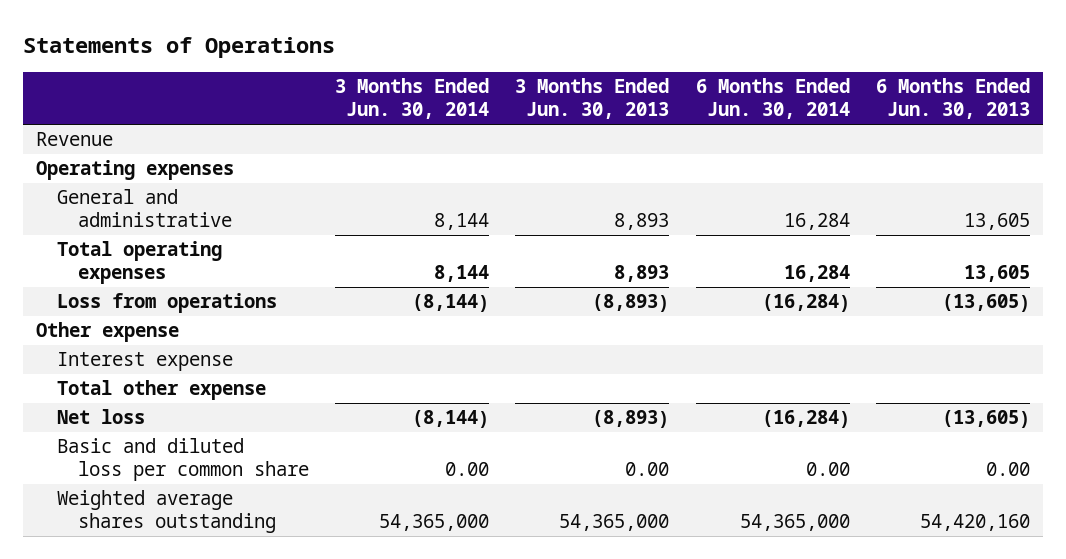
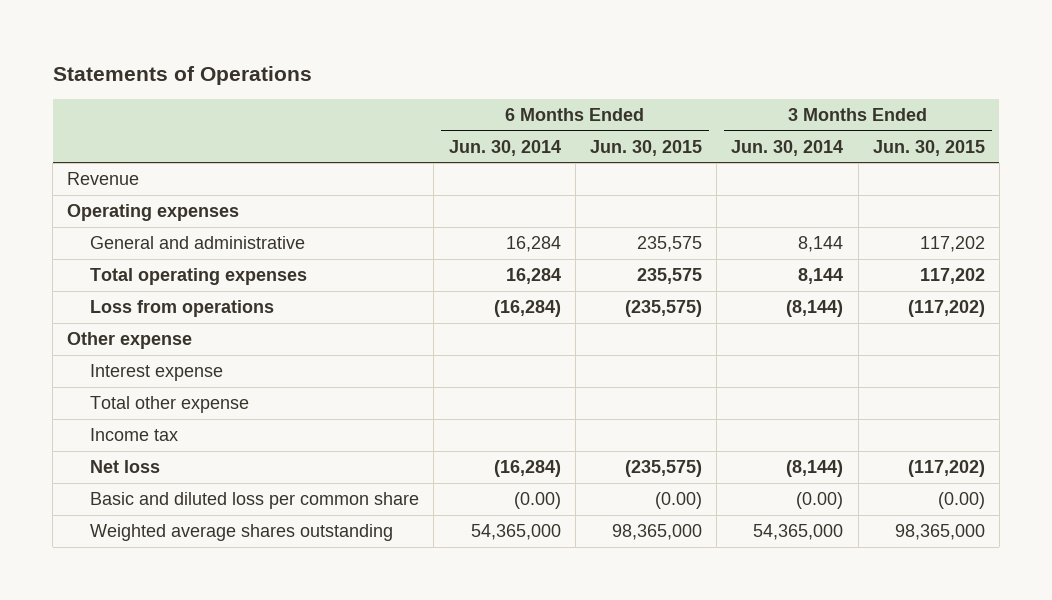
- | 3 Months Ended Jun. 30, 2014 | 3 Months Ended Jun. 30, 2013 | 6 Months Ended Jun. 30, 2014 | 6 Months Ended Jun. 30, 2013
+ | 6 Months Ended Jun. 30, 2014 | 6 Months Ended Jun. 30, 2015 | 3 Months Ended Jun. 30, 2014 | 3 Months Ended Jun. 30, 2015
+ Income tax
- Basic and diluted loss per common share | 0.00 | 0.00 | 0.00 | 0.00
+ Basic and diluted loss per common share | (0.00) | (0.00) | (0.00) | (0.00)

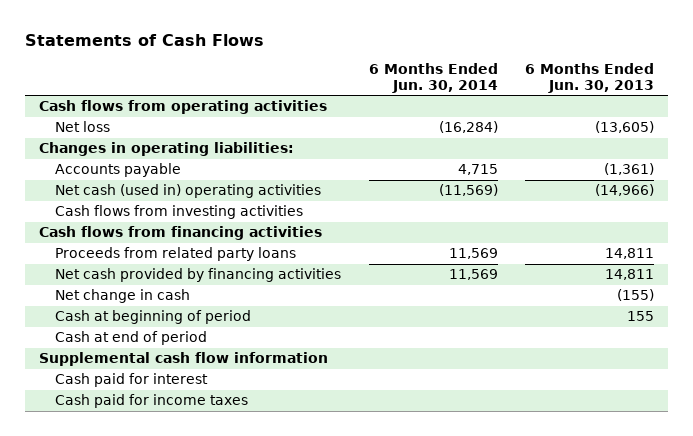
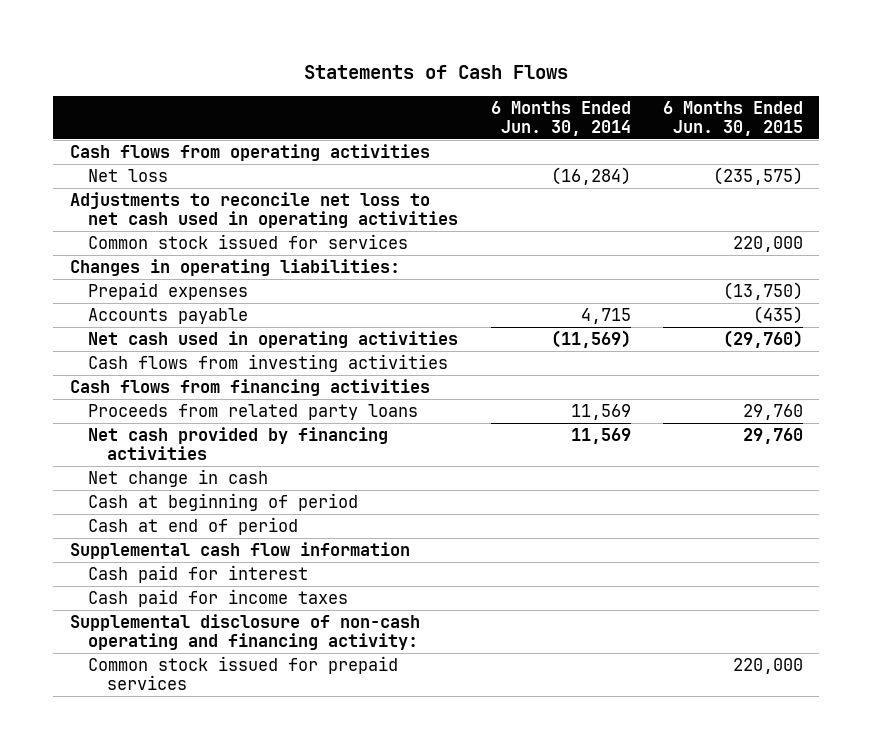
- | 6 Months Ended Jun. 30, 2014 | 6 Months Ended Jun. 30, 2013
+ | 6 Months Ended Jun. 30, 2014 | 6 Months Ended Jun. 30, 2015
+ Adjustments to reconcile net loss to net cash used in operating activities
+ Common stock issued for services | | 220,000
+ Prepaid expenses | | (13,750)
- Net cash (used in) operating activities | (11,569) | (14,966)
+ Net cash used in operating activities | (11,569) | (29,760)
+ Supplemental disclosure of non-cash operating and financing activity:
+ Common stock issued for prepaid services | | 220,000

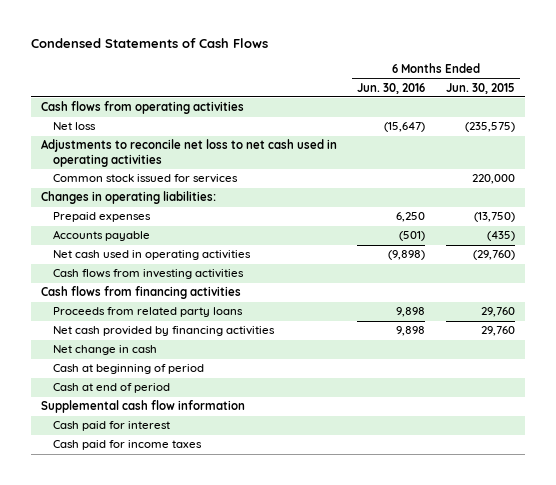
- Statements of Cash Flows
+ Condensed Statements of Cash Flows
- | 6 Months Ended Jun. 30, 2014 | 6 Months Ended Jun. 30, 2015
+ | 6 Months Ended Jun. 30, 2016 | 6 Months Ended Jun. 30, 2015
- Supplemental disclosure of non-cash operating and financing activity:
- Common stock issued for prepaid services | | 220,000

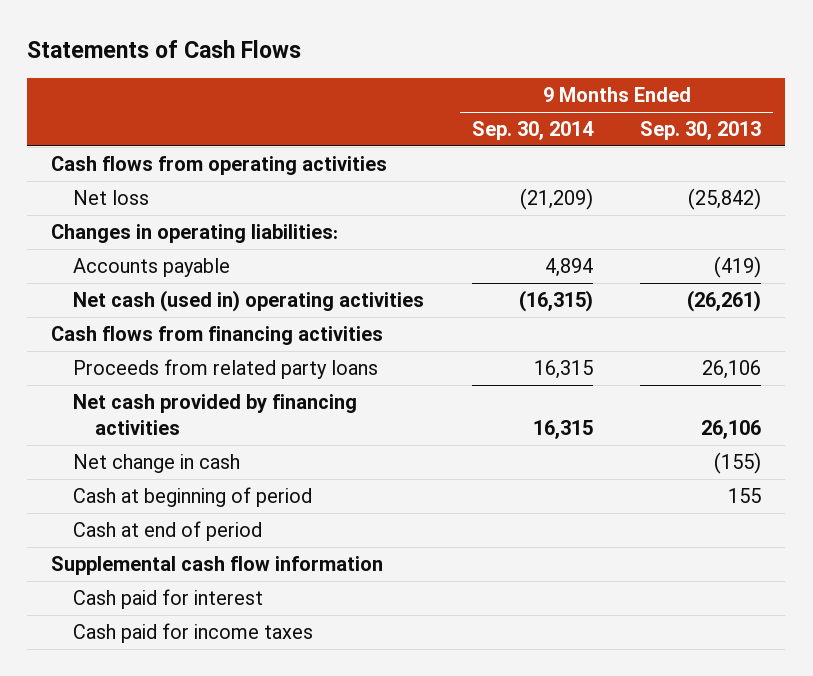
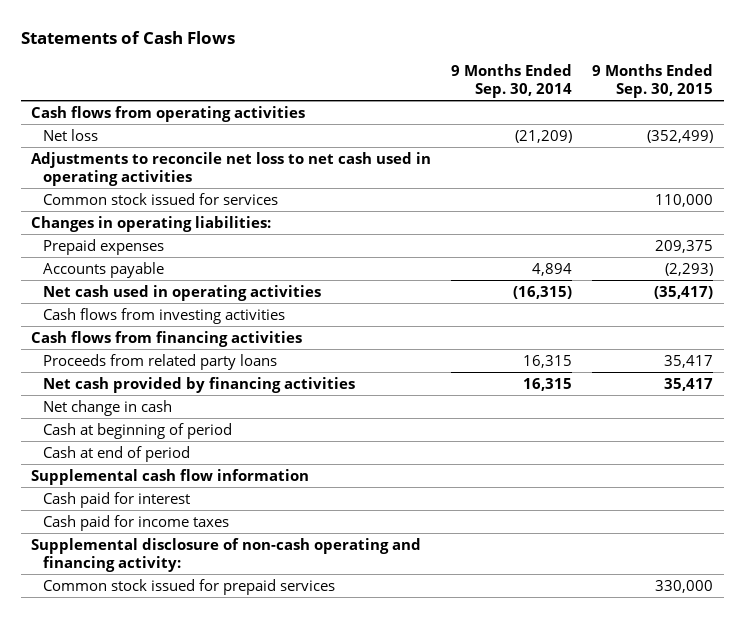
- | 9 Months Ended Sep. 30, 2014 | 9 Months Ended Sep. 30, 2013
+ | 9 Months Ended Sep. 30, 2014 | 9 Months Ended Sep. 30, 2015
+ Adjustments to reconcile net loss to net cash used in operating activities
+ Common stock issued for services | | 110,000
+ Prepaid expenses | | 209,375
- Net cash (used in) operating activities | (16,315) | (26,261)
+ Net cash used in operating activities | (16,315) | (35,417)
+ Cash flows from investing activities
+ Supplemental disclosure of non-cash operating and financing activity:
+ Common stock issued for prepaid services | | 330,000

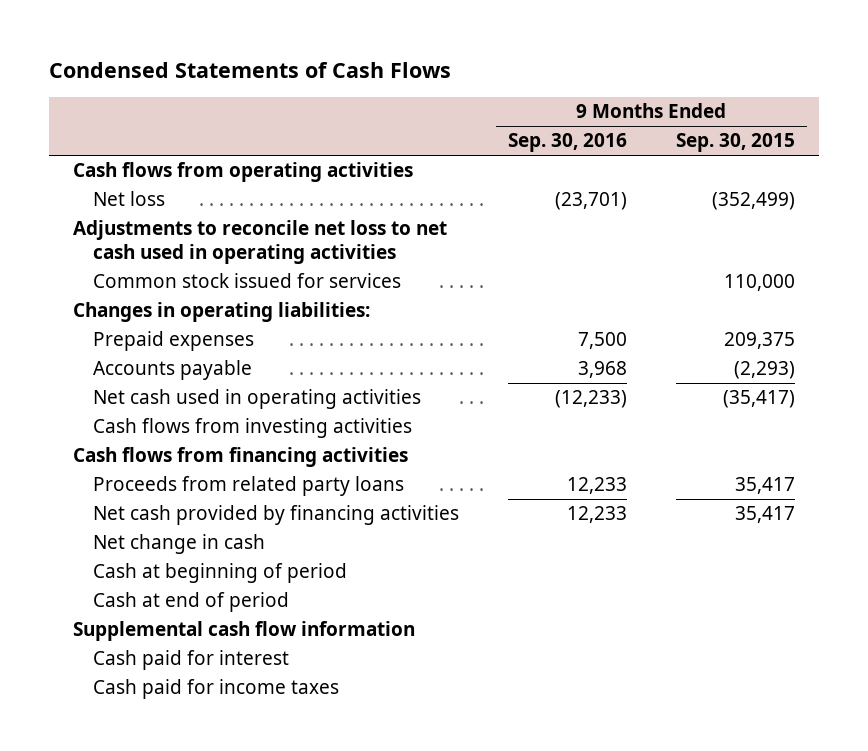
- Statements of Cash Flows
+ Condensed Statements of Cash Flows
- | 9 Months Ended Sep. 30, 2014 | 9 Months Ended Sep. 30, 2015
+ | 9 Months Ended Sep. 30, 2016 | 9 Months Ended Sep. 30, 2015
- Supplemental disclosure of non-cash operating and financing activity:
- Common stock issued for prepaid services | | 330,000

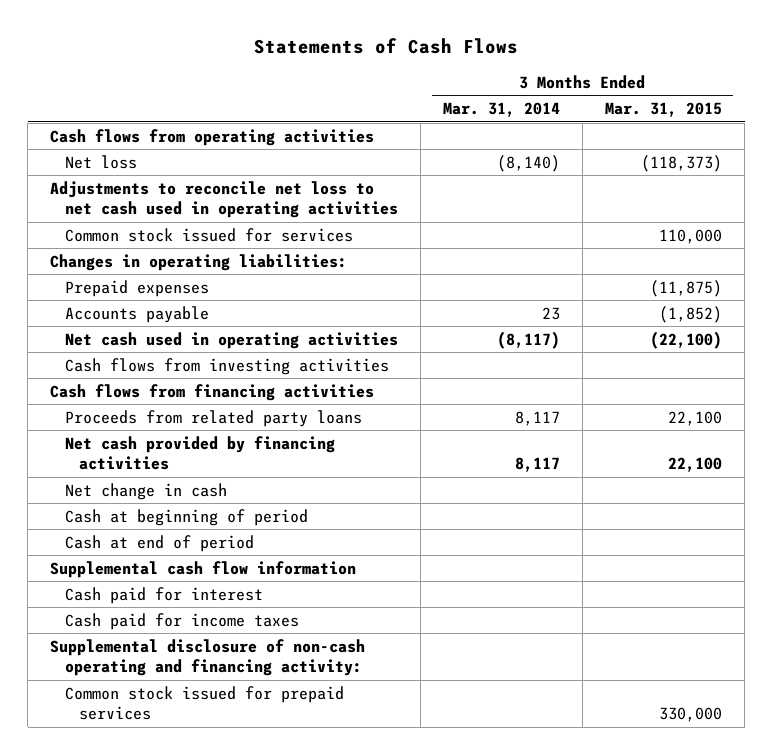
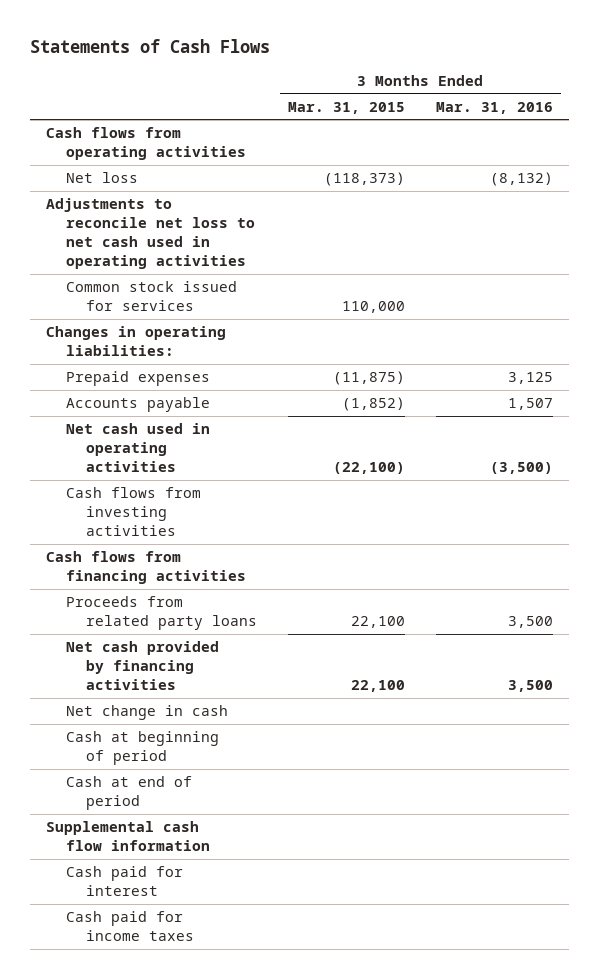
- | 3 Months Ended Mar. 31, 2014 | 3 Months Ended Mar. 31, 2015
+ | 3 Months Ended Mar. 31, 2015 | 3 Months Ended Mar. 31, 2016
- Supplemental disclosure of non-cash operating and financing activity:
- Common stock issued for prepaid services | | 330,000

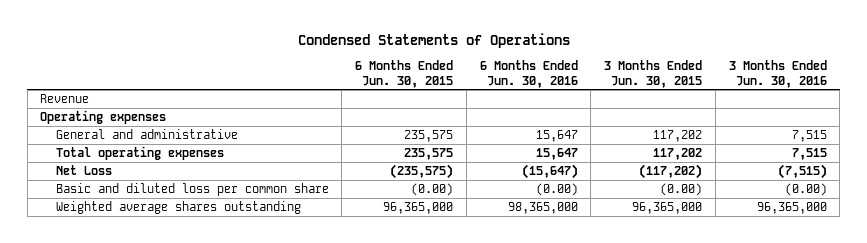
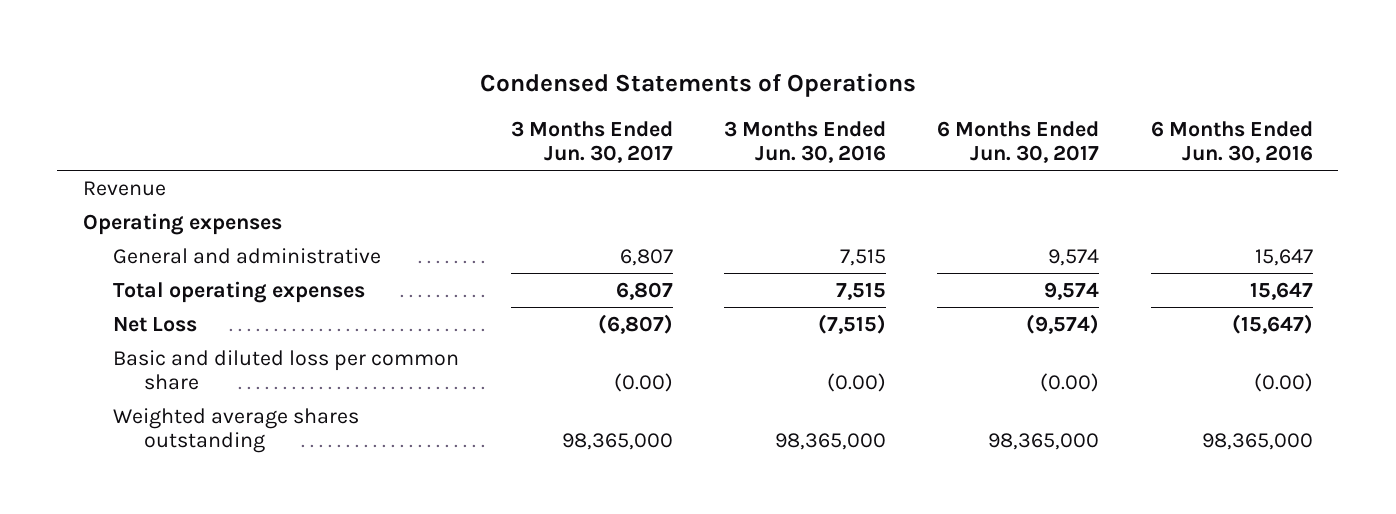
- | 6 Months Ended Jun. 30, 2015 | 6 Months Ended Jun. 30, 2016 | 3 Months Ended Jun. 30, 2015 | 3 Months Ended Jun. 30, 2016
+ | 3 Months Ended Jun. 30, 2017 | 3 Months Ended Jun. 30, 2016 | 6 Months Ended Jun. 30, 2017 | 6 Months Ended Jun. 30, 2016
- Weighted average shares outstanding | 96,365,000 | 98,365,000 | 96,365,000 | 96,365,000
+ Weighted average shares outstanding | 98,365,000 | 98,365,000 | 98,365,000 | 98,365,000

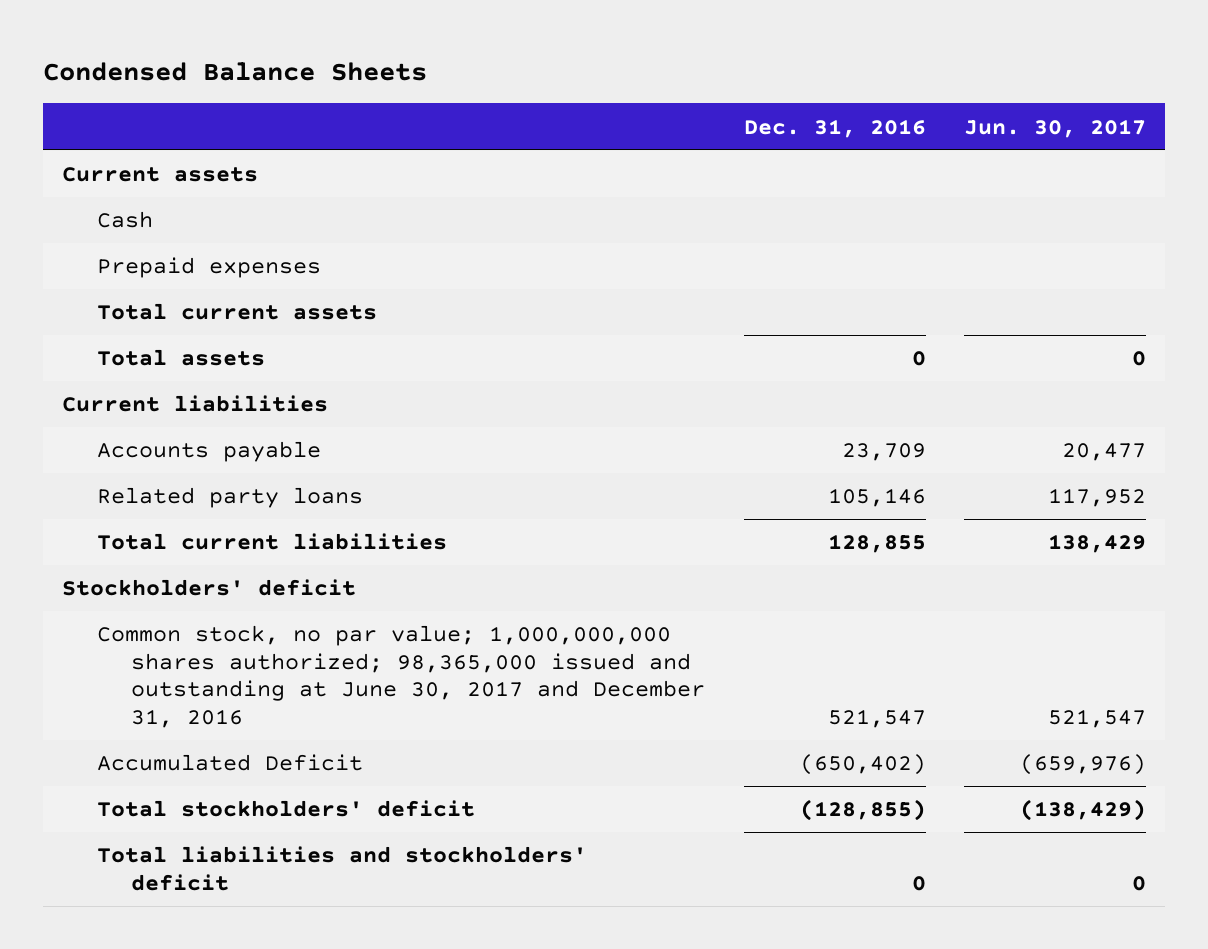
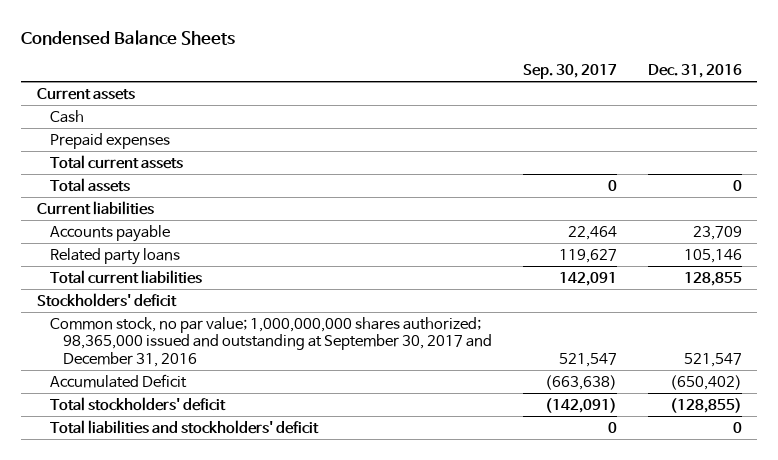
- | Dec. 31, 2016 | Jun. 30, 2017
+ | Sep. 30, 2017 | Dec. 31, 2016
- Common stock, no par value; 1,000,000,000 shares authorized; 98,365,000 issued and outstanding at June 30, 2017 and December 31, 2016 | 521,547 | 521,547
+ Common stock, no par value; 1,000,000,000 shares authorized; 98,365,000 issued and outstanding at September 30, 2017 and December 31, 2016 | 521,547 | 521,547

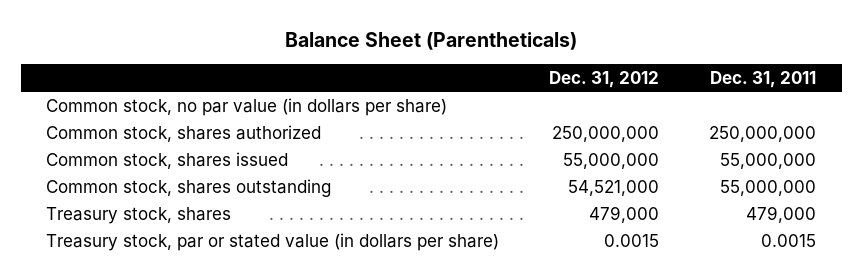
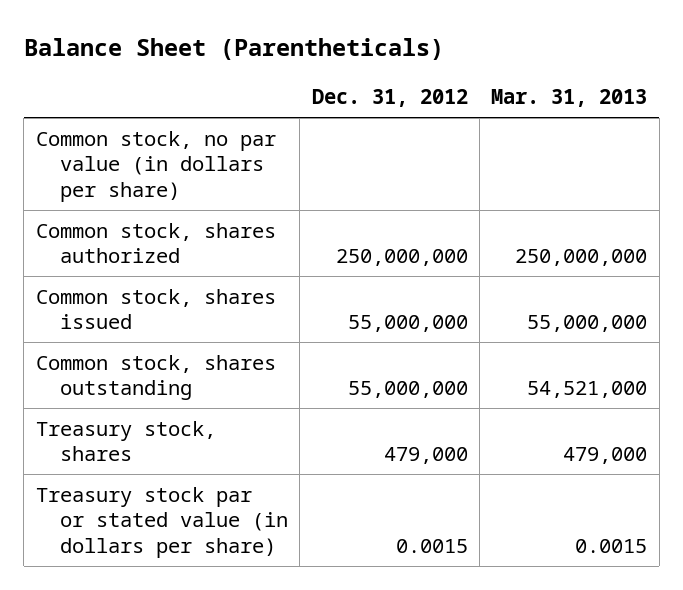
- | Dec. 31, 2012 | Dec. 31, 2011
+ | Dec. 31, 2012 | Mar. 31, 2013
- Common stock, shares outstanding | 54,521,000 | 55,000,000
+ Common stock, shares outstanding | 55,000,000 | 54,521,000
- Treasury stock, par or stated value (in dollars per share) | 0.0015 | 0.0015
+ Treasury stock par or stated value (in dollars per share) | 0.0015 | 0.0015

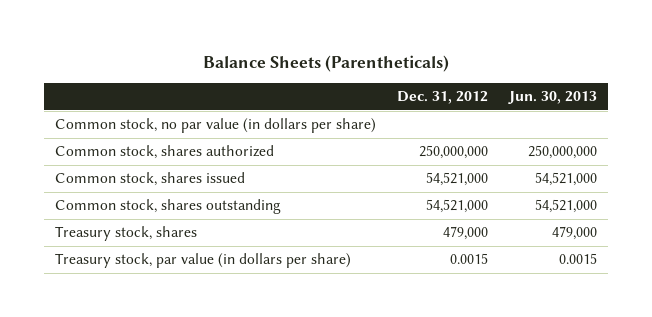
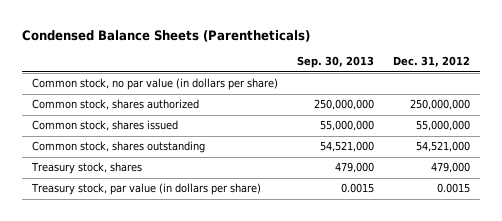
- Balance Sheets (Parentheticals)
+ Condensed Balance Sheets (Parentheticals)
- | Dec. 31, 2012 | Jun. 30, 2013
+ | Sep. 30, 2013 | Dec. 31, 2012
- Common stock, shares issued | 54,521,000 | 54,521,000
+ Common stock, shares issued | 55,000,000 | 55,000,000

